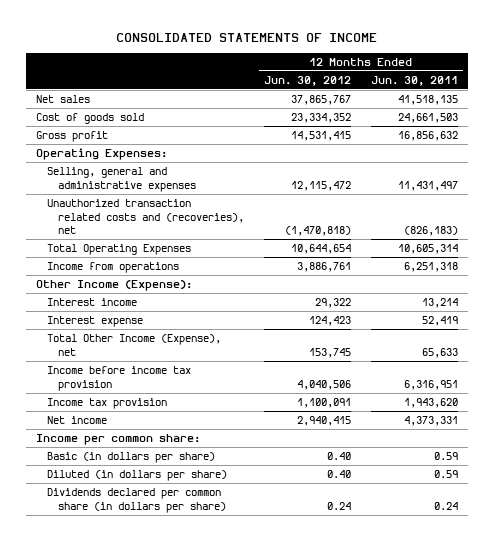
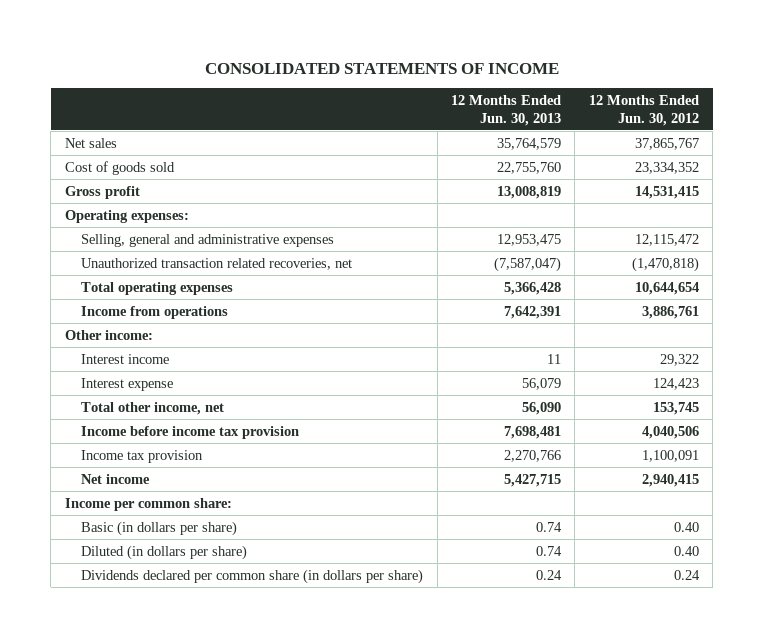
- | 12 Months Ended Jun. 30, 2012 | 12 Months Ended Jun. 30, 2011
+ | 12 Months Ended Jun. 30, 2013 | 12 Months Ended Jun. 30, 2012
- Operating Expenses:
+ Operating expenses:
- Unauthorized transaction related costs and (recoveries), net | (1,470,818) | (826,183)
- Total Operating Expenses | 10,644,654 | 10,605,314
+ Unauthorized transaction related recoveries, net | (7,587,047) | (1,470,818)
+ Total operating expenses | 5,366,428 | 10,644,654
- Other Income (Expense):
+ Other income:
- Total Other Income (Expense), net | 153,745 | 65,633
+ Total other income, net | 56,090 | 153,745

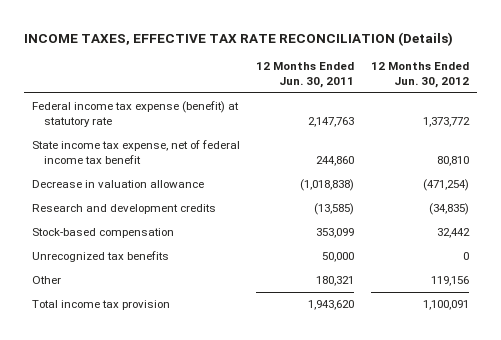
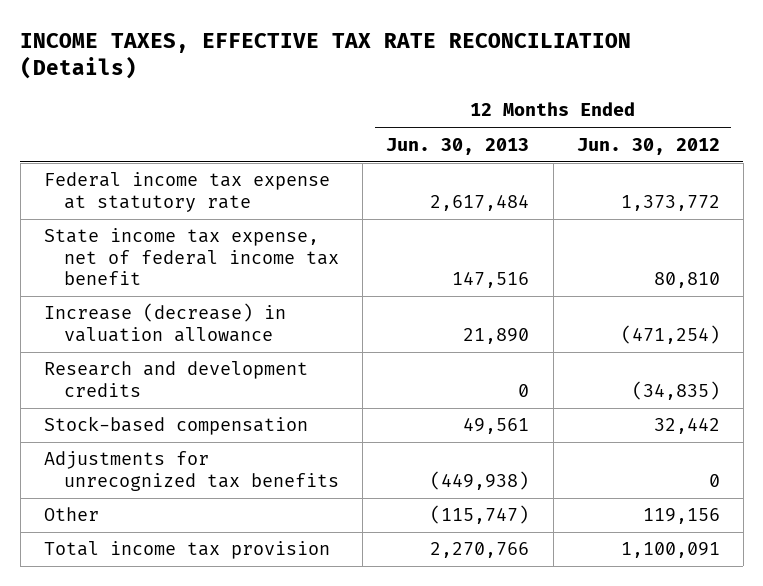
- | 12 Months Ended Jun. 30, 2011 | 12 Months Ended Jun. 30, 2012
+ | 12 Months Ended Jun. 30, 2013 | 12 Months Ended Jun. 30, 2012
- Federal income tax expense (benefit) at statutory rate | 2,147,763 | 1,373,772
+ Federal income tax expense at statutory rate | 2,617,484 | 1,373,772
- Decrease in valuation allowance | (1,018,838) | (471,254)
+ Increase (decrease) in valuation allowance | 21,890 | (471,254)
- Unrecognized tax benefits | 50,000 | 0
+ Adjustments for unrecognized tax benefits | (449,938) | 0

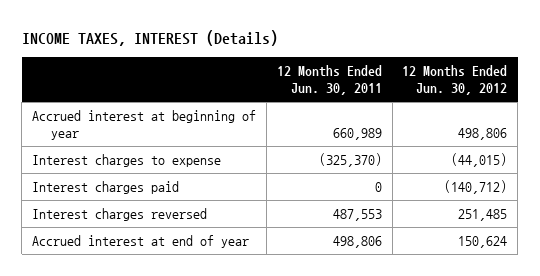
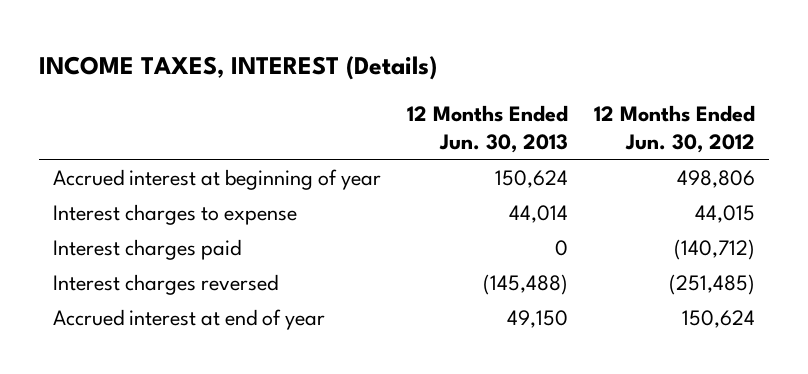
- | 12 Months Ended Jun. 30, 2011 | 12 Months Ended Jun. 30, 2012
+ | 12 Months Ended Jun. 30, 2013 | 12 Months Ended Jun. 30, 2012
- Interest charges to expense | (325,370) | (44,015)
+ Interest charges to expense | 44,014 | 44,015
- Interest charges reversed | 487,553 | 251,485
+ Interest charges reversed | (145,488) | (251,485)

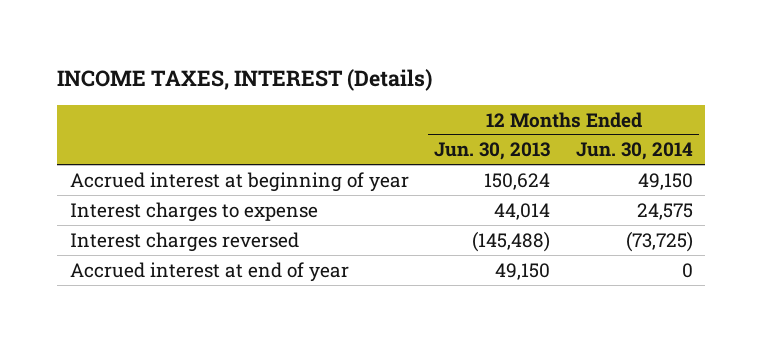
- | 12 Months Ended Jun. 30, 2013 | 12 Months Ended Jun. 30, 2012
+ | 12 Months Ended Jun. 30, 2013 | 12 Months Ended Jun. 30, 2014
- Interest charges paid | 0 | (140,712)

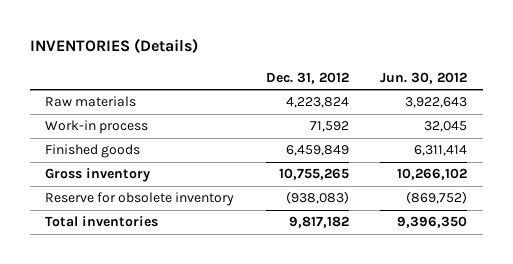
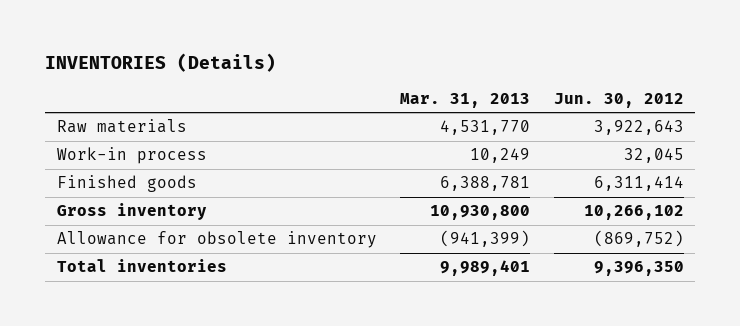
- | Dec. 31, 2012 | Jun. 30, 2012
+ | Mar. 31, 2013 | Jun. 30, 2012
- Reserve for obsolete inventory | (938,083) | (869,752)
+ Allowance for obsolete inventory | (941,399) | (869,752)

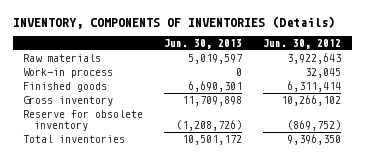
- INVENTORIES (Details)
+ INVENTORY, COMPONENTS OF INVENTORIES (Details)
- | Mar. 31, 2013 | Jun. 30, 2012
+ | Jun. 30, 2013 | Jun. 30, 2012
- Allowance for obsolete inventory | (941,399) | (869,752)
+ Reserve for obsolete inventory | (1,208,726) | (869,752)

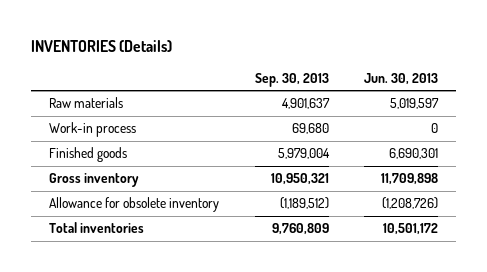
- INVENTORY, COMPONENTS OF INVENTORIES (Details)
+ INVENTORIES (Details)
- | Jun. 30, 2013 | Jun. 30, 2012
+ | Sep. 30, 2013 | Jun. 30, 2013
- Reserve for obsolete inventory | (1,208,726) | (869,752)
+ Allowance for obsolete inventory | (1,189,512) | (1,208,726)

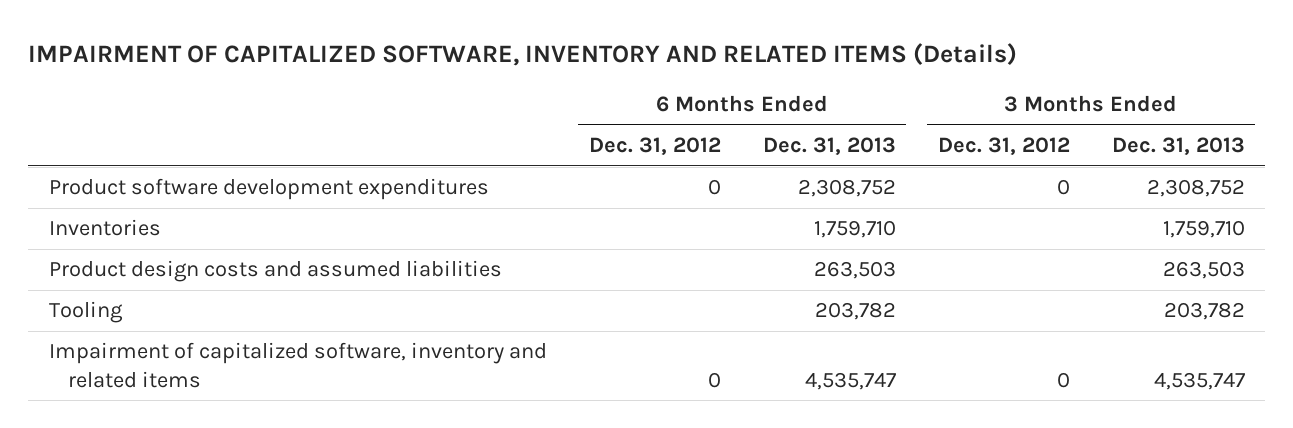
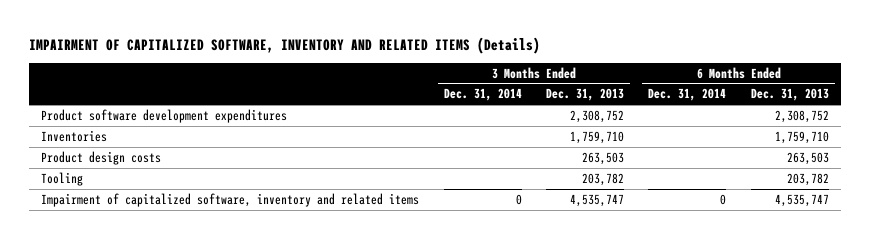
- | 6 Months Ended Dec. 31, 2012 | 6 Months Ended Dec. 31, 2013 | 3 Months Ended Dec. 31, 2012 | 3 Months Ended Dec. 31, 2013
+ | 3 Months Ended Dec. 31, 2014 | 3 Months Ended Dec. 31, 2013 | 6 Months Ended Dec. 31, 2014 | 6 Months Ended Dec. 31, 2013
- Product design costs and assumed liabilities | | 263,503 | | 263,503
+ Product design costs | | 263,503 | | 263,503

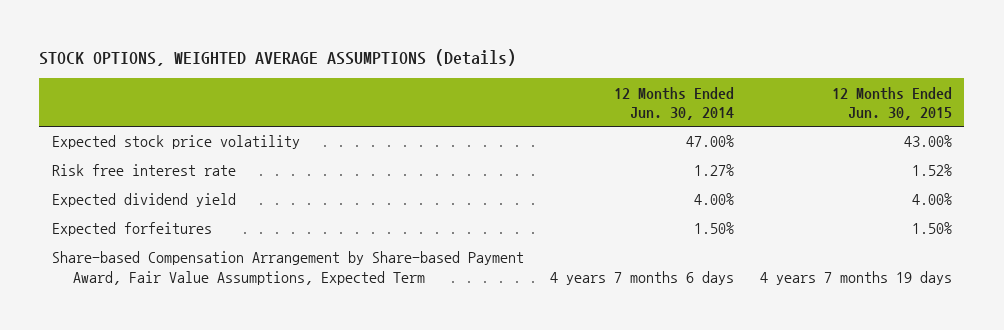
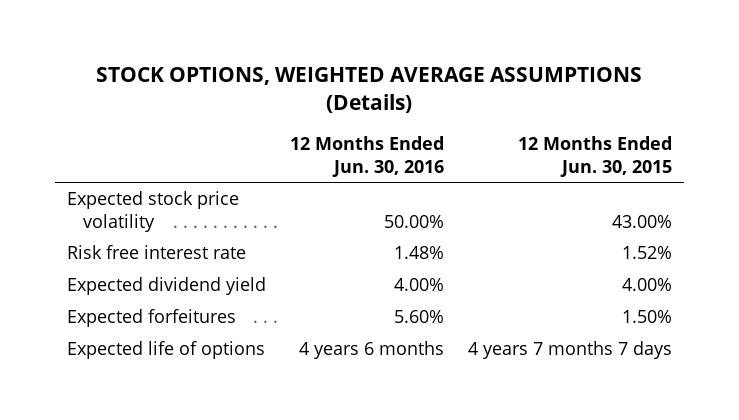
- | 12 Months Ended Jun. 30, 2014 | 12 Months Ended Jun. 30, 2015
+ | 12 Months Ended Jun. 30, 2016 | 12 Months Ended Jun. 30, 2015
- Share-based Compensation Arrangement by Share-based Payment Award, Fair Value Assumptions, Expected Term | 4 years 7 months 6 days | 4 years 7 months 19 days
+ Expected life of options | 4 years 6 months | 4 years 7 months 7 days

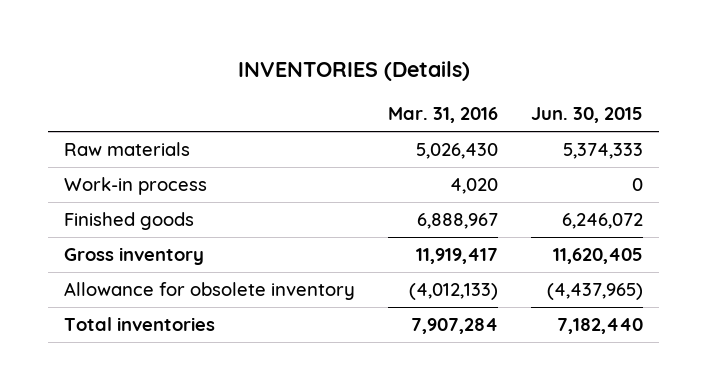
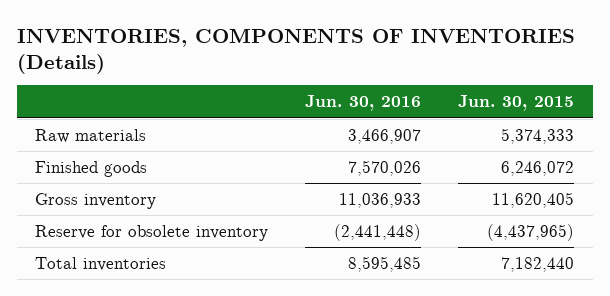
- INVENTORIES (Details)
+ INVENTORIES, COMPONENTS OF INVENTORIES (Details)
- | Mar. 31, 2016 | Jun. 30, 2015
+ | Jun. 30, 2016 | Jun. 30, 2015
- Work-in process | 4,020 | 0
- Allowance for obsolete inventory | (4,012,133) | (4,437,965)
+ Reserve for obsolete inventory | (2,441,448) | (4,437,965)

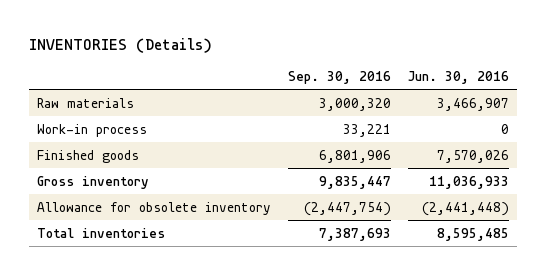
- INVENTORIES, COMPONENTS OF INVENTORIES (Details)
+ INVENTORIES (Details)
- | Jun. 30, 2016 | Jun. 30, 2015
+ | Sep. 30, 2016 | Jun. 30, 2016
+ Work-in process | 33,221 | 0
- Reserve for obsolete inventory | (2,441,448) | (4,437,965)
+ Allowance for obsolete inventory | (2,447,754) | (2,441,448)

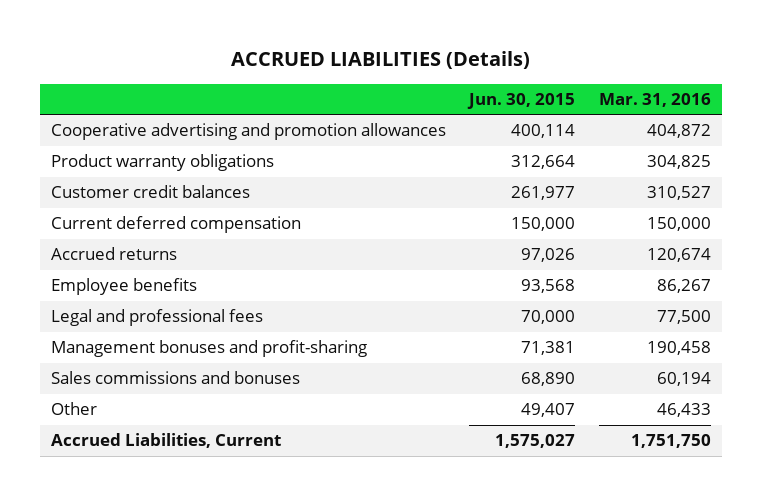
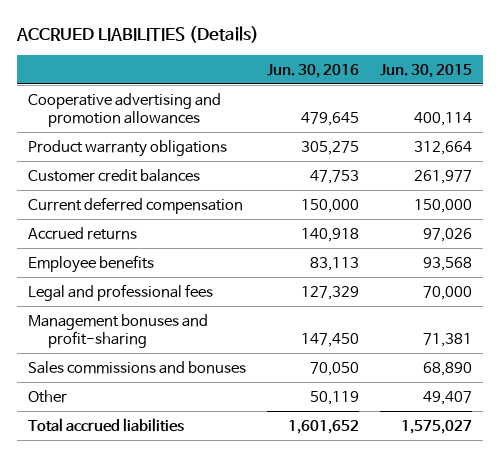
- | Jun. 30, 2015 | Mar. 31, 2016
+ | Jun. 30, 2016 | Jun. 30, 2015
- Accrued Liabilities, Current | 1,575,027 | 1,751,750
+ Total accrued liabilities | 1,601,652 | 1,575,027

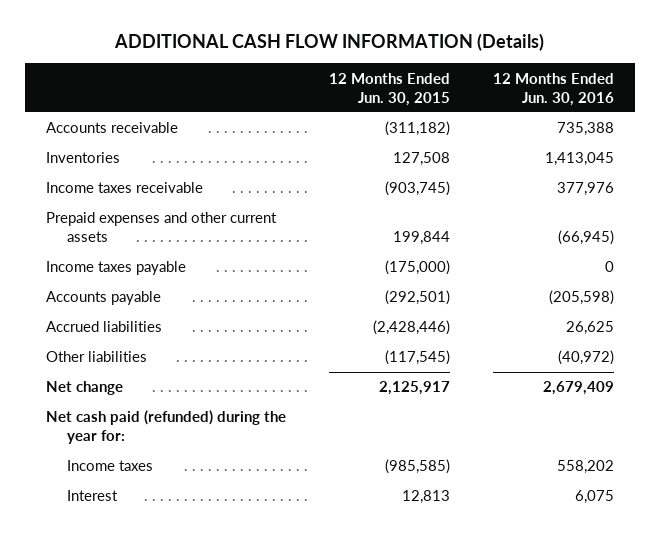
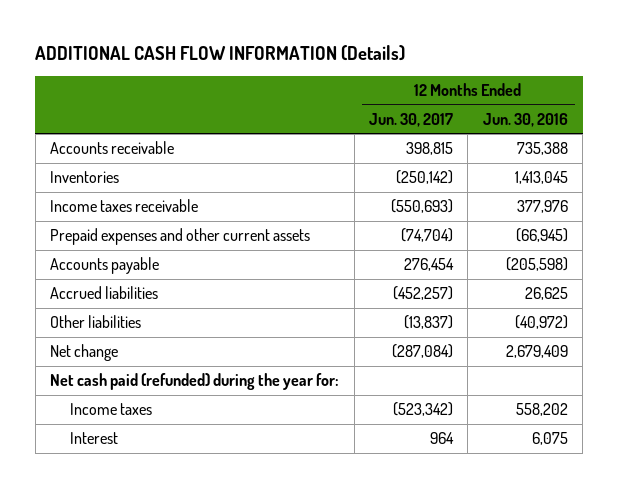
- | 12 Months Ended Jun. 30, 2015 | 12 Months Ended Jun. 30, 2016
+ | 12 Months Ended Jun. 30, 2017 | 12 Months Ended Jun. 30, 2016
- Income taxes payable | (175,000) | 0

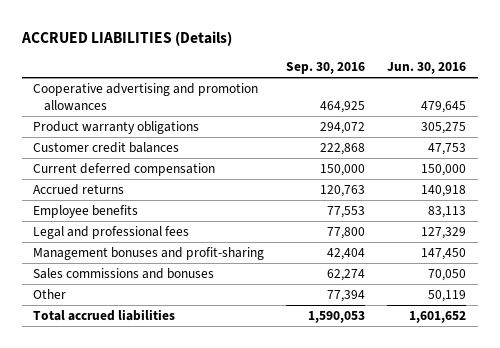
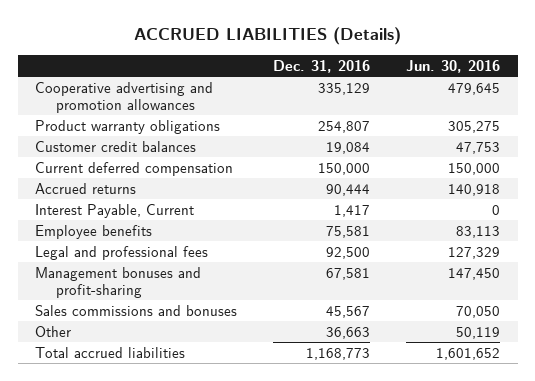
- | Sep. 30, 2016 | Jun. 30, 2016
+ | Dec. 31, 2016 | Jun. 30, 2016
+ Interest Payable, Current | 1,417 | 0

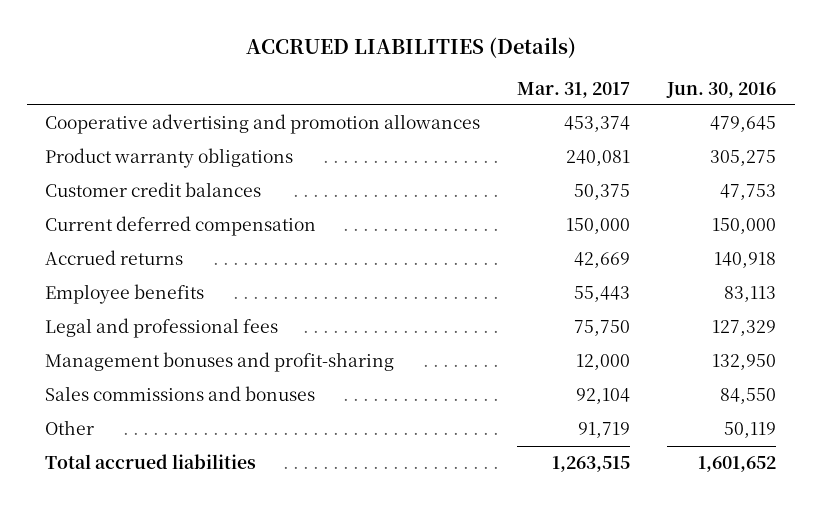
- | Dec. 31, 2016 | Jun. 30, 2016
+ | Mar. 31, 2017 | Jun. 30, 2016
- Interest Payable, Current | 1,417 | 0
- Management bonuses and profit-sharing | 67,581 | 147,450
- Sales commissions and bonuses | 45,567 | 70,050
+ Management bonuses and profit-sharing | 12,000 | 132,950
+ Sales commissions and bonuses | 92,104 | 84,550

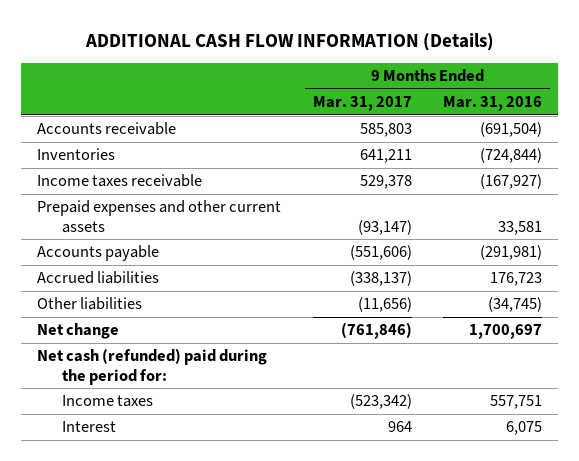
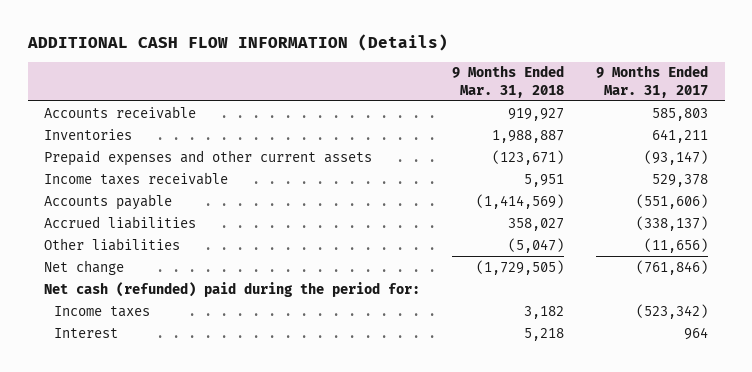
- | 9 Months Ended Mar. 31, 2017 | 9 Months Ended Mar. 31, 2016
+ | 9 Months Ended Mar. 31, 2018 | 9 Months Ended Mar. 31, 2017
moved down: Income taxes receivable | 5,951 | 529,378

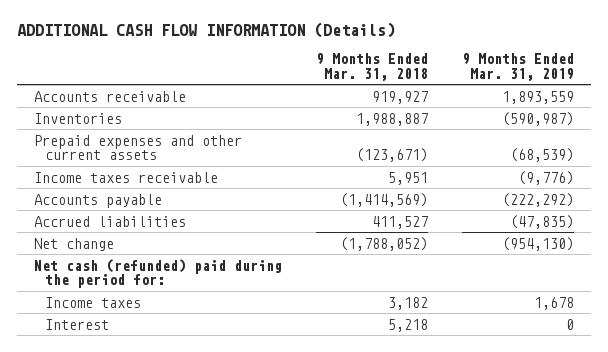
- | 9 Months Ended Mar. 31, 2018 | 9 Months Ended Mar. 31, 2017
+ | 9 Months Ended Mar. 31, 2018 | 9 Months Ended Mar. 31, 2019
- Accrued liabilities | 358,027 | (338,137)
- Other liabilities | (5,047) | (11,656)
- Net change | (1,729,505) | (761,846)
+ Accrued liabilities | 411,527 | (47,835)
+ Net change | (1,788,052) | (954,130)

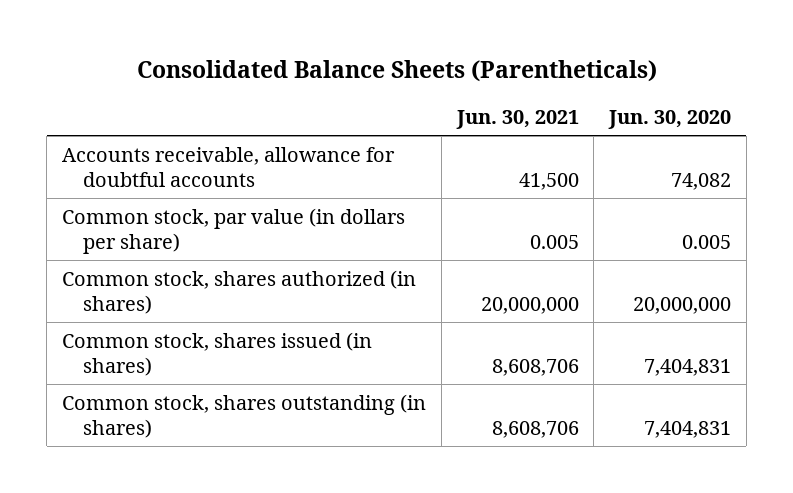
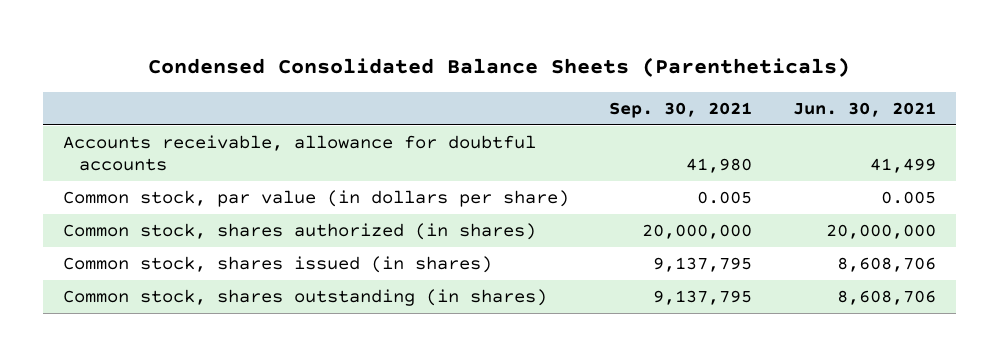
- Consolidated Balance Sheets (Parentheticals)
+ Condensed Consolidated Balance Sheets (Parentheticals)
- | Jun. 30, 2021 | Jun. 30, 2020
+ | Sep. 30, 2021 | Jun. 30, 2021
- Accounts receivable, allowance for doubtful accounts | 41,500 | 74,082
+ Accounts receivable, allowance for doubtful accounts | 41,980 | 41,499

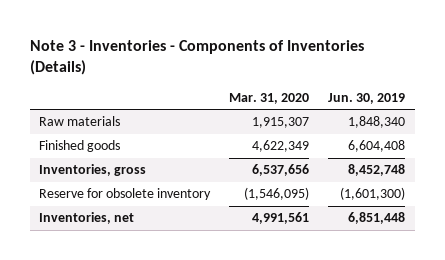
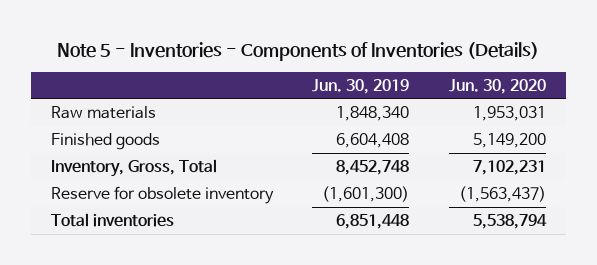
- Note 3 - Inventories - Components of Inventories (Details)
+ Note 5 - Inventories - Components of Inventories (Details)
- | Mar. 31, 2020 | Jun. 30, 2019
+ | Jun. 30, 2019 | Jun. 30, 2020
- Inventories, gross | 6,537,656 | 8,452,748
+ Inventory, Gross, Total | 8,452,748 | 7,102,231
- Inventories, net | 4,991,561 | 6,851,448
+ Total inventories | 6,851,448 | 5,538,794

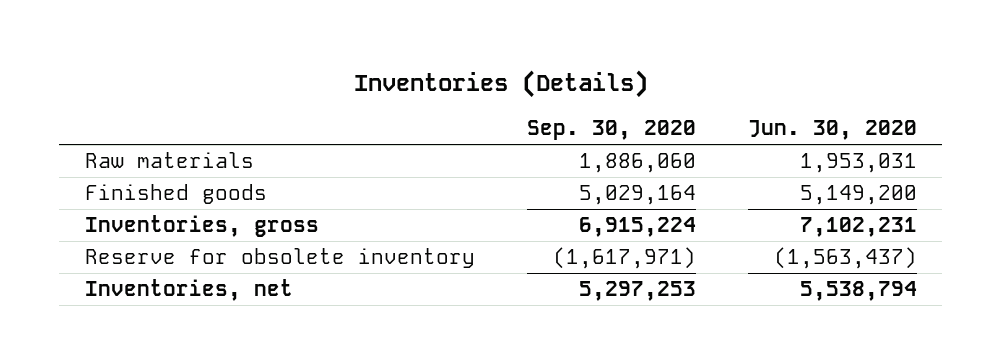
- Note 5 - Inventories - Components of Inventories (Details)
+ Inventories (Details)
- | Jun. 30, 2019 | Jun. 30, 2020
+ | Sep. 30, 2020 | Jun. 30, 2020
- Inventory, Gross, Total | 8,452,748 | 7,102,231
+ Inventories, gross | 6,915,224 | 7,102,231
- Total inventories | 6,851,448 | 5,538,794
+ Inventories, net | 5,297,253 | 5,538,794

